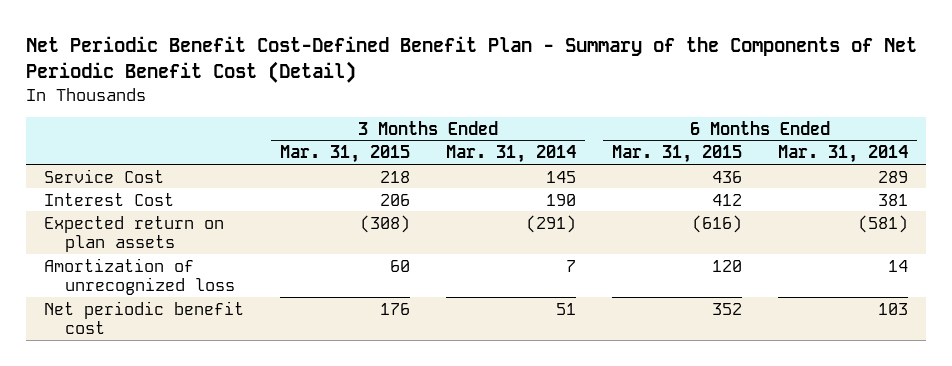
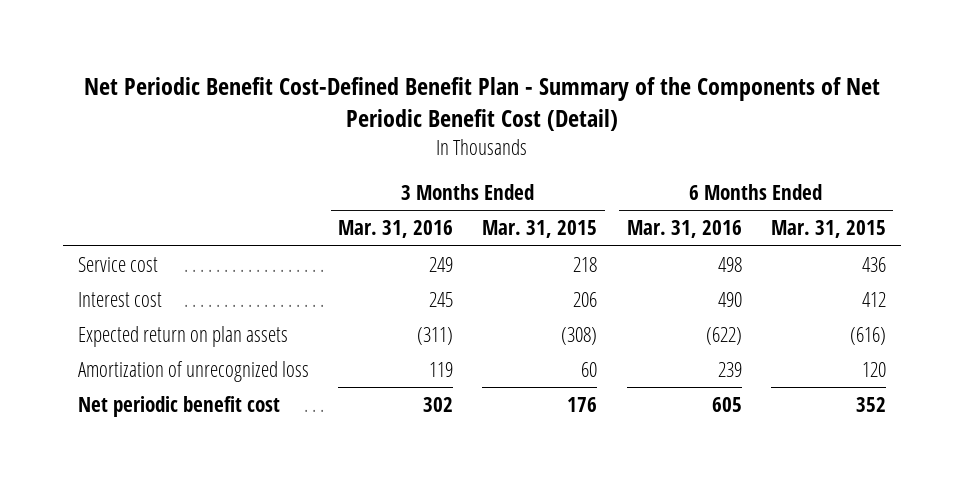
- | 3 Months Ended Mar. 31, 2015 | 3 Months Ended Mar. 31, 2014 | 6 Months Ended Mar. 31, 2015 | 6 Months Ended Mar. 31, 2014
+ | 3 Months Ended Mar. 31, 2016 | 3 Months Ended Mar. 31, 2015 | 6 Months Ended Mar. 31, 2016 | 6 Months Ended Mar. 31, 2015
- Service Cost | 218 | 145 | 436 | 289
- Interest Cost | 206 | 190 | 412 | 381
+ Service cost | 249 | 218 | 498 | 436
+ Interest cost | 245 | 206 | 490 | 412

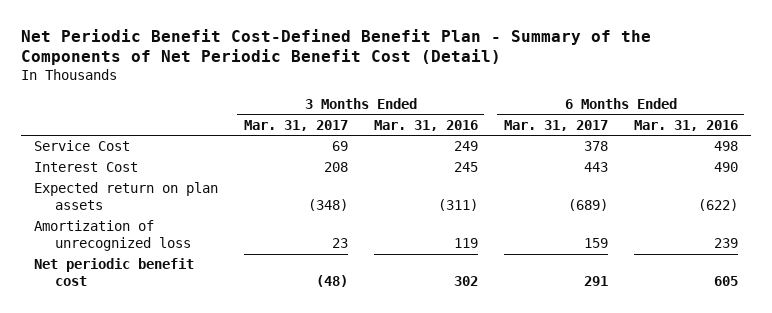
- | 3 Months Ended Mar. 31, 2016 | 3 Months Ended Mar. 31, 2015 | 6 Months Ended Mar. 31, 2016 | 6 Months Ended Mar. 31, 2015
+ | 3 Months Ended Mar. 31, 2017 | 3 Months Ended Mar. 31, 2016 | 6 Months Ended Mar. 31, 2017 | 6 Months Ended Mar. 31, 2016
- Service cost | 249 | 218 | 498 | 436
- Interest cost | 245 | 206 | 490 | 412
+ Service Cost | 69 | 249 | 378 | 498
+ Interest Cost | 208 | 245 | 443 | 490

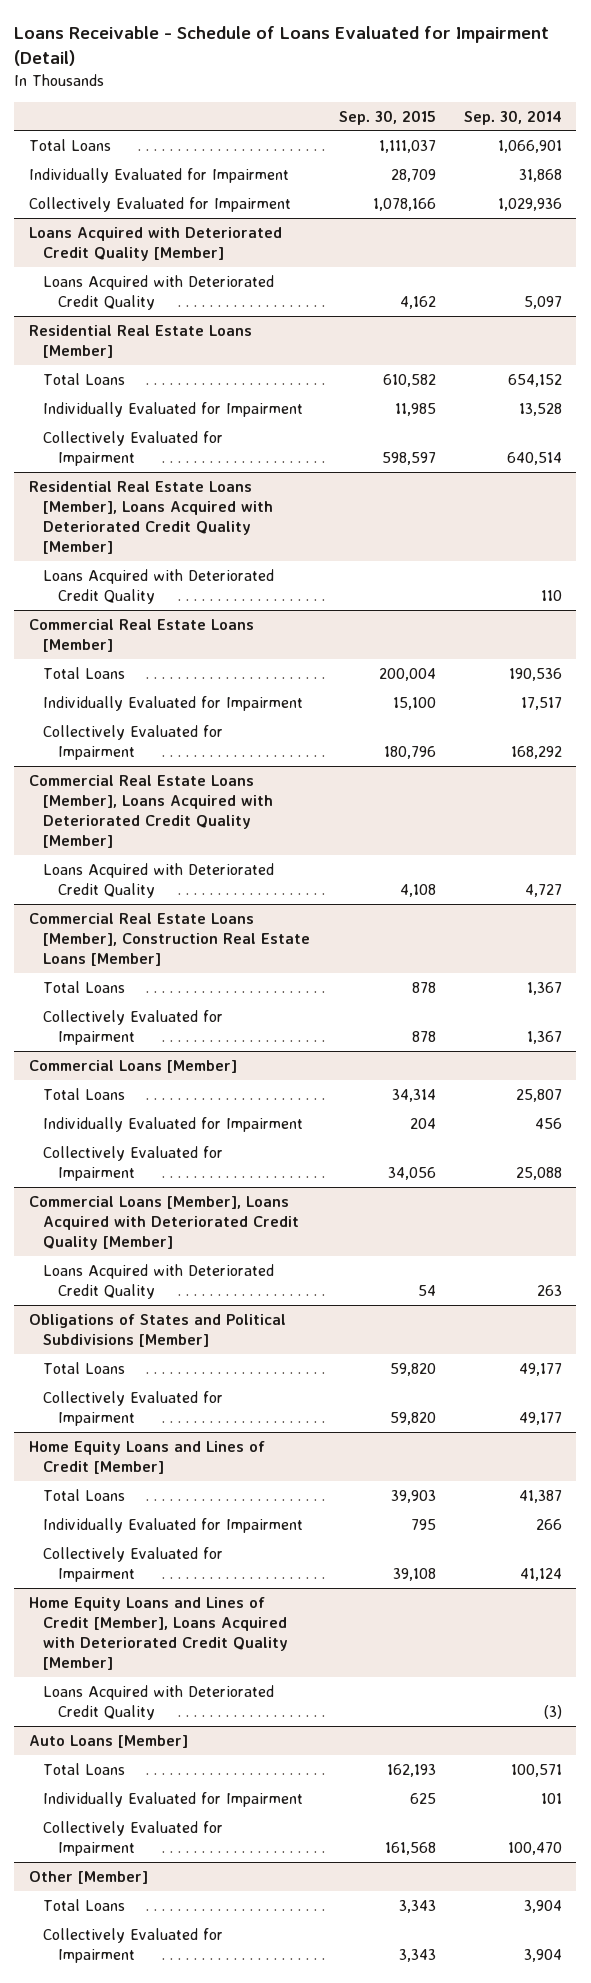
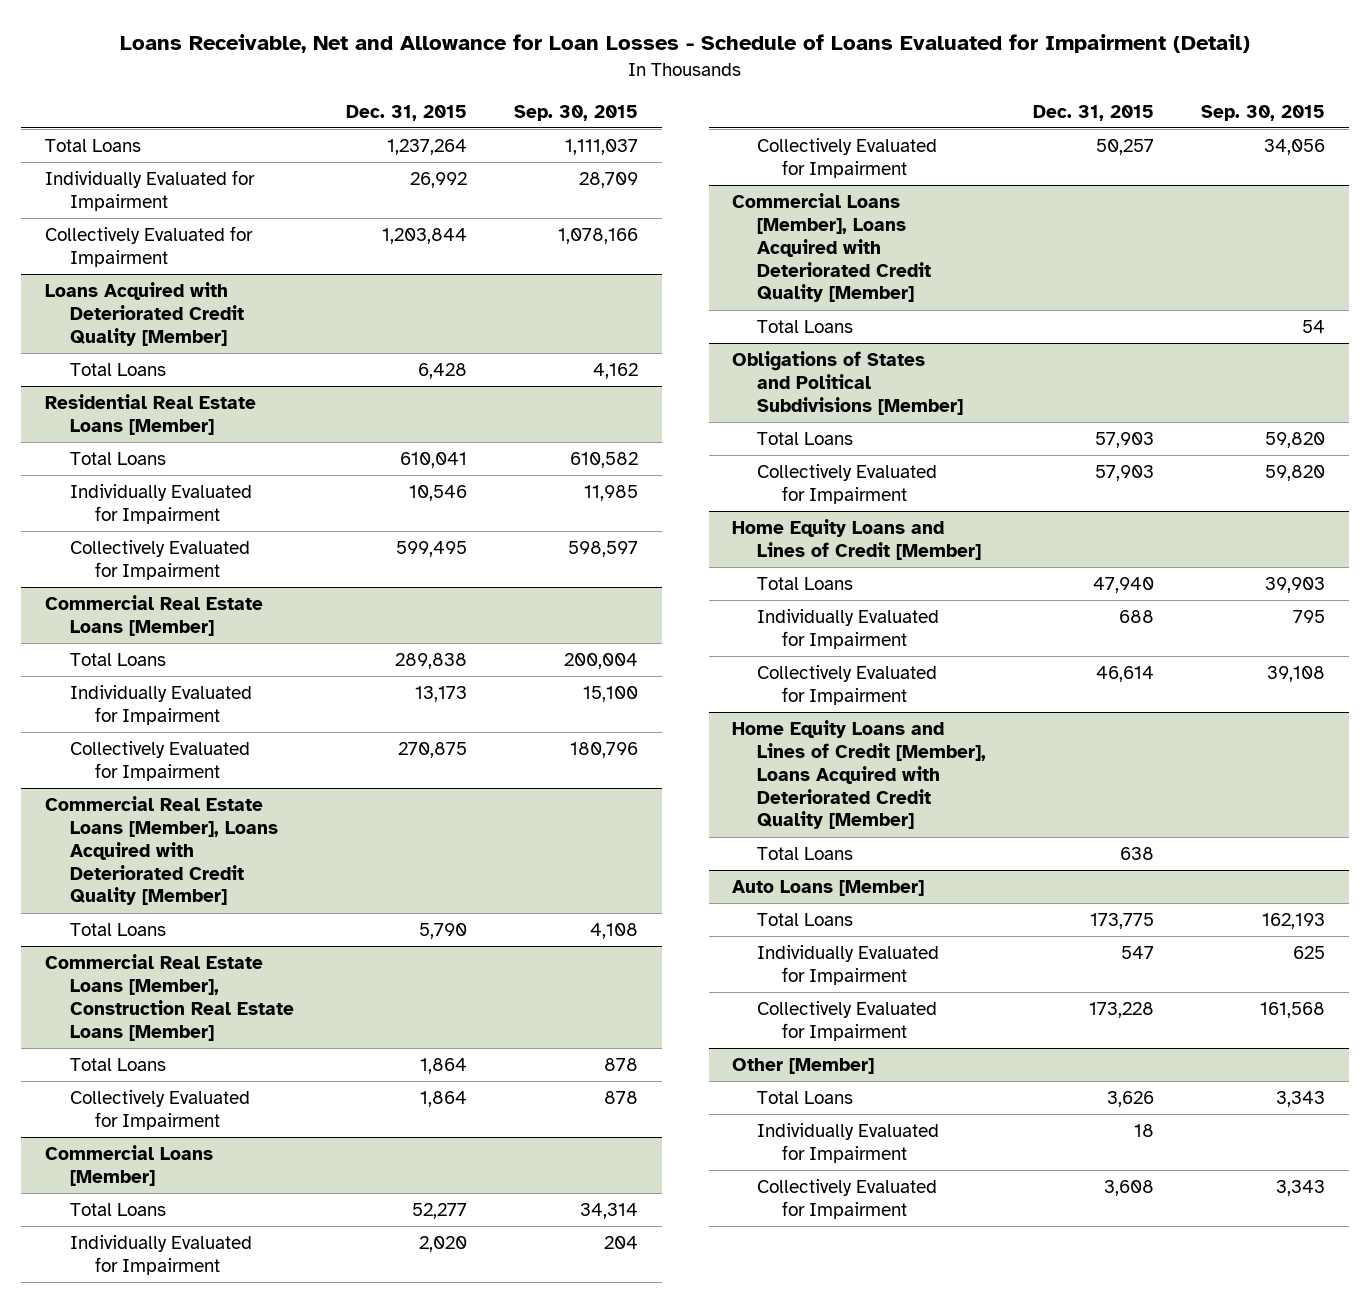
- Loans Receivable - Schedule of Loans Evaluated for Impairment (Detail)
+ Loans Receivable, Net and Allowance for Loan Losses - Schedule of Loans Evaluated for Impairment (Detail)
- | Sep. 30, 2015 | Sep. 30, 2014
+ | Dec. 31, 2015 | Sep. 30, 2015
@ Loans Acquired with Deteriorated Credit Quality [Member]
- Loans Acquired with Deteriorated Credit Quality | 4,162 | 5,097
+ Total Loans | 6,428 | 4,162
- Residential Real Estate Loans [Member], Loans Acquired with Deteriorated Credit Quality [Member]
- Loans Acquired with Deteriorated Credit Quality | | 110
@ Commercial Real Estate Loans [Member], Loans Acquired with Deteriorated Credit Quality [Member]
- Loans Acquired with Deteriorated Credit Quality | 4,108 | 4,727
+ Total Loans | 5,790 | 4,108
@ Commercial Loans [Member], Loans Acquired with Deteriorated Credit Quality [Member]
- Loans Acquired with Deteriorated Credit Quality | 54 | 263
+ Total Loans | | 54
@ Home Equity Loans and Lines of Credit [Member], Loans Acquired with Deteriorated Credit Quality [Member]
- Loans Acquired with Deteriorated Credit Quality | | (3)
+ Total Loans | 638 |
@ Other [Member]
+ Individually Evaluated for Impairment | 18 |

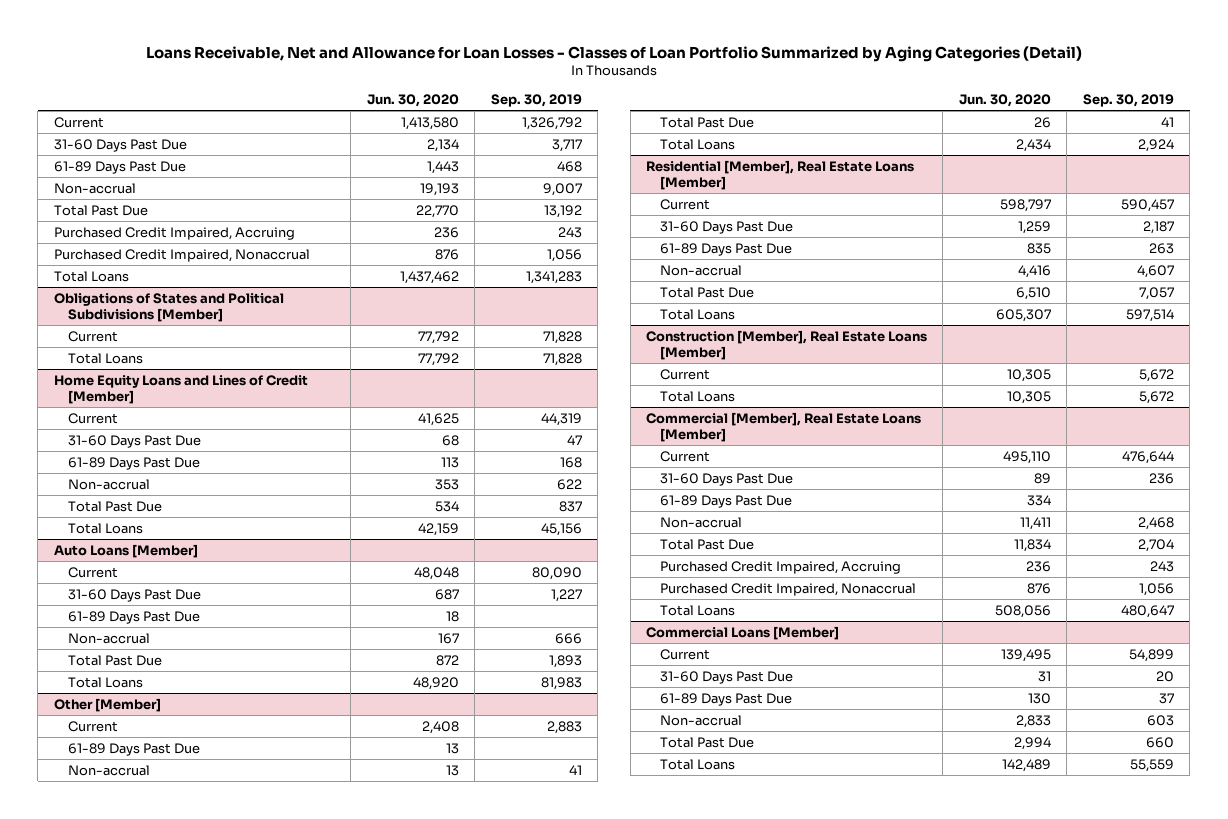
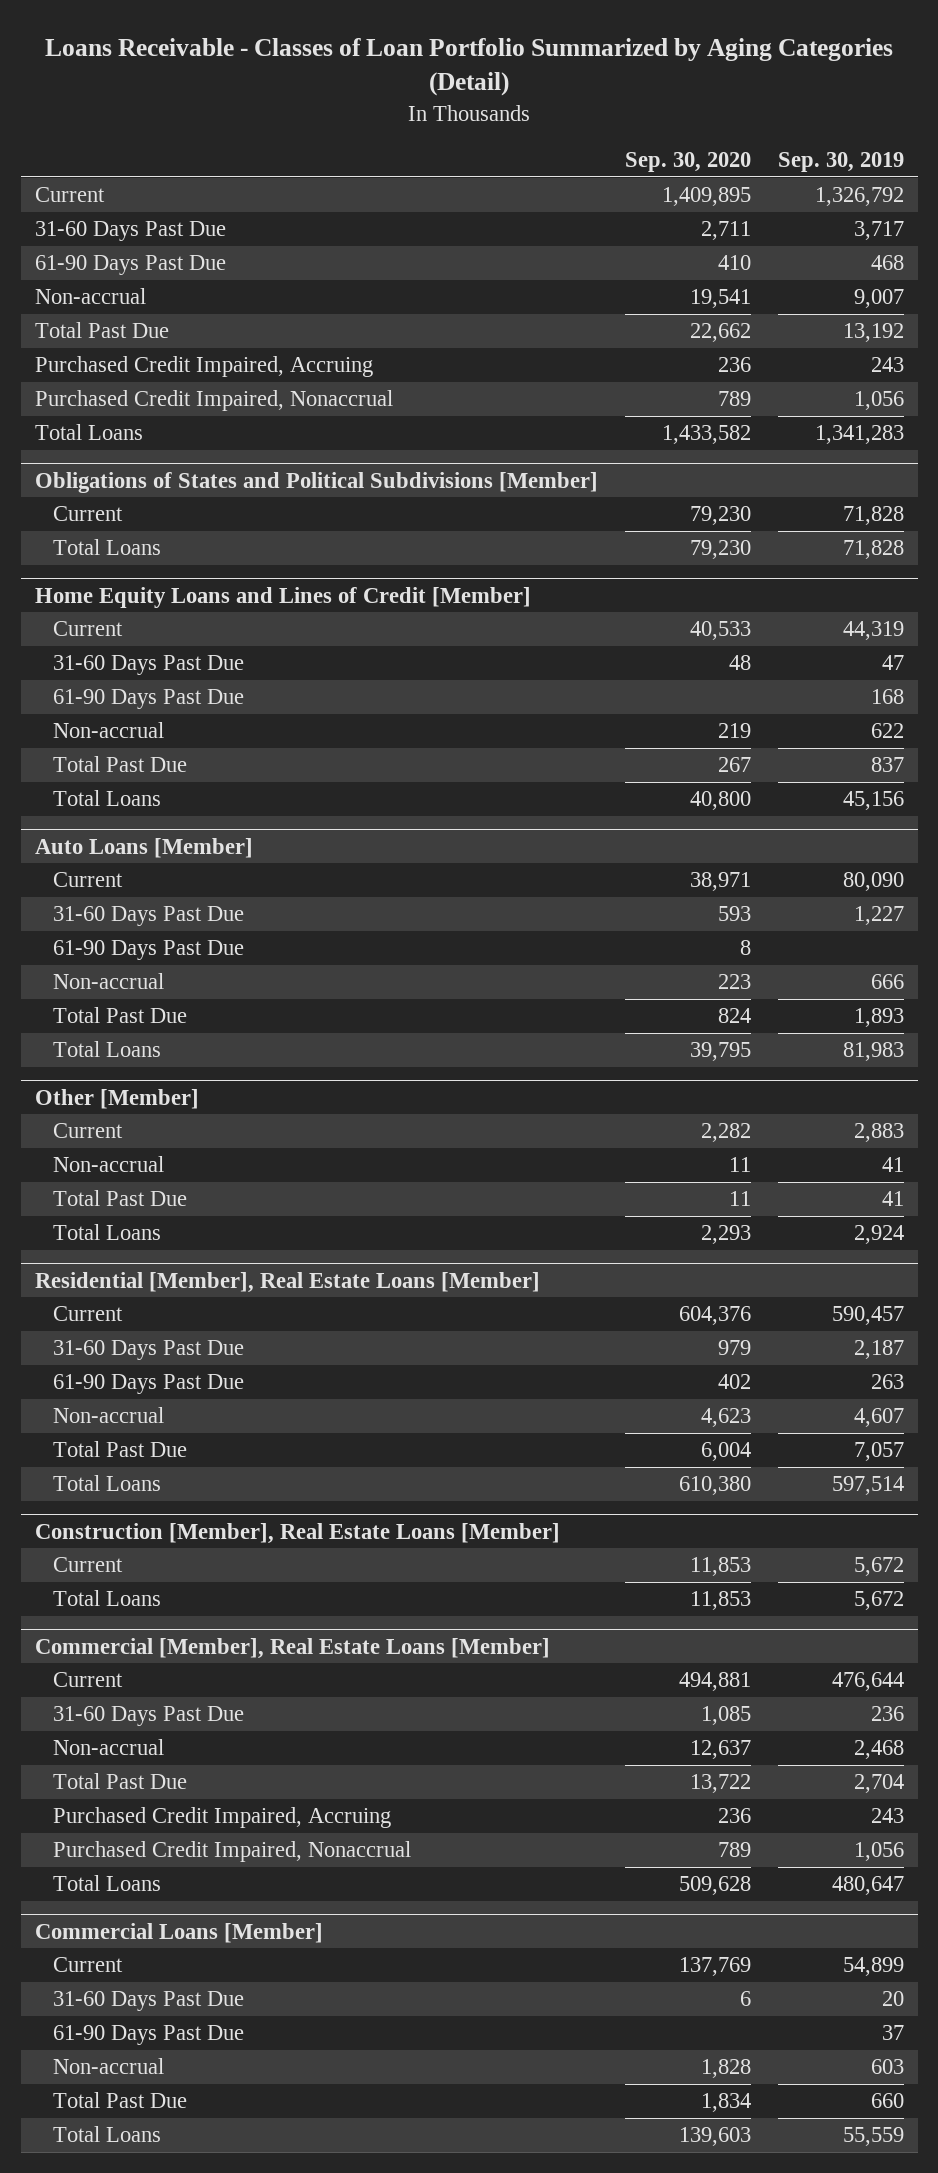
- Loans Receivable, Net and Allowance for Loan Losses - Classes of Loan Portfolio Summarized by Aging Categories (Detail)
+ Loans Receivable - Classes of Loan Portfolio Summarized by Aging Categories (Detail)
- | Jun. 30, 2020 | Sep. 30, 2019
+ | Sep. 30, 2020 | Sep. 30, 2019
- 61-89 Days Past Due | 1,443 | 468
+ 61-90 Days Past Due | 410 | 468
@ Home Equity Loans and Lines of Credit [Member]
- 61-89 Days Past Due | 113 | 168
+ 61-90 Days Past Due | | 168
@ Auto Loans [Member]
- 61-89 Days Past Due | 18 |
+ 61-90 Days Past Due | 8 |
@ Other [Member]
- 61-89 Days Past Due | 13 |
@ Residential [Member], Real Estate Loans [Member]
- 61-89 Days Past Due | 835 | 263
+ 61-90 Days Past Due | 402 | 263
@ Commercial [Member], Real Estate Loans [Member]
- 61-89 Days Past Due | 334 |
@ Commercial Loans [Member]
- 61-89 Days Past Due | 130 | 37
+ 61-90 Days Past Due | | 37

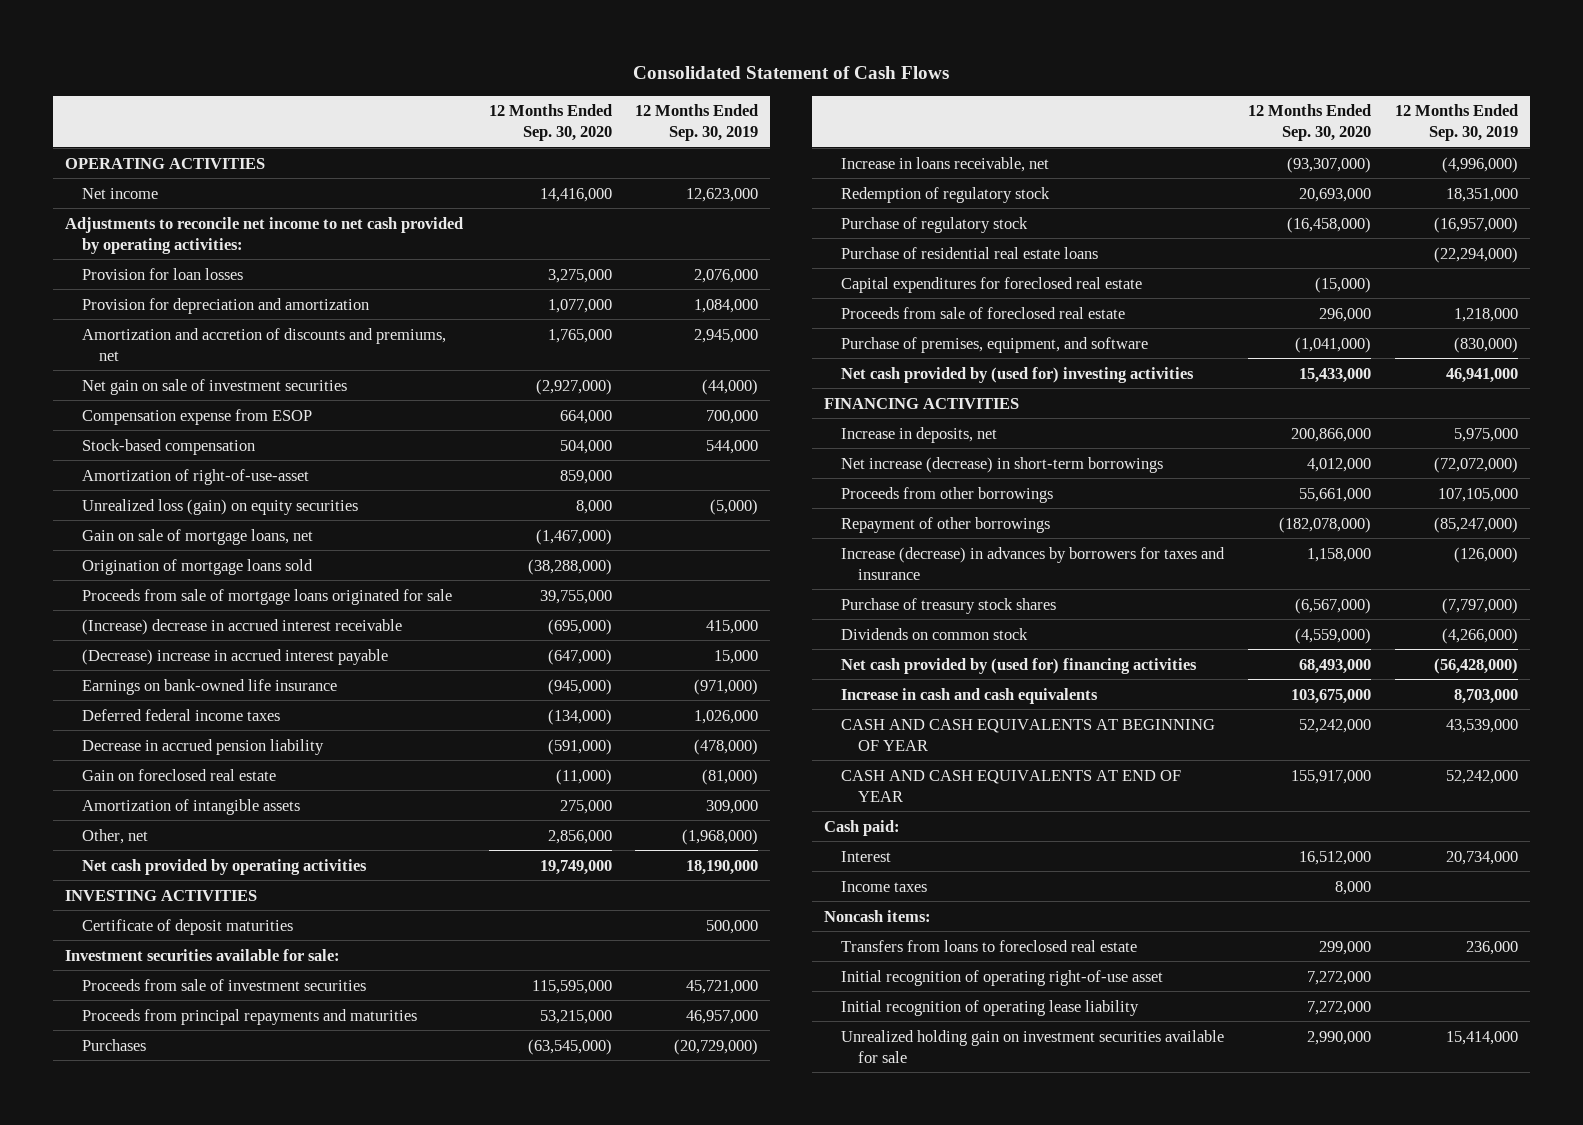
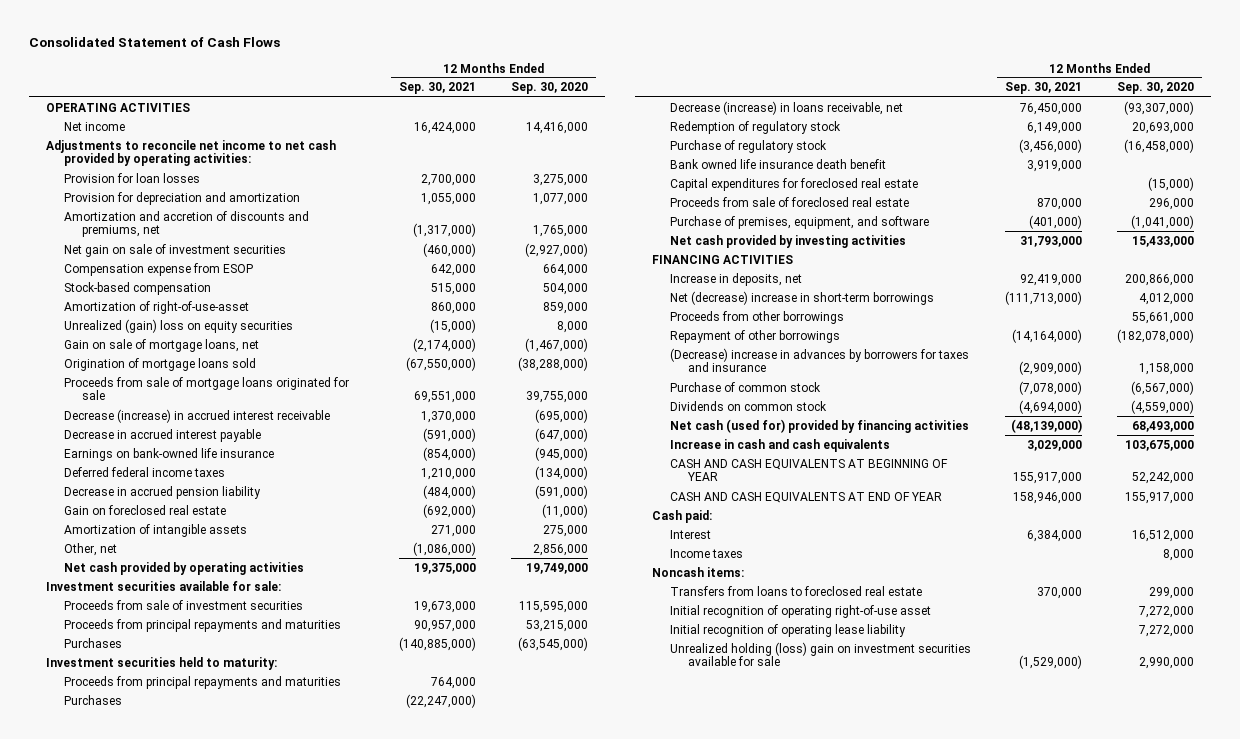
- | 12 Months Ended Sep. 30, 2020 | 12 Months Ended Sep. 30, 2019
+ | 12 Months Ended Sep. 30, 2021 | 12 Months Ended Sep. 30, 2020
- Unrealized loss (gain) on equity securities | 8,000 | (5,000)
+ Unrealized (gain) loss on equity securities | (15,000) | 8,000
- (Increase) decrease in accrued interest receivable | (695,000) | 415,000
- (Decrease) increase in accrued interest payable | (647,000) | 15,000
+ Decrease (increase) in accrued interest receivable | 1,370,000 | (695,000)
+ Decrease in accrued interest payable | (591,000) | (647,000)
- INVESTING ACTIVITIES
- Certificate of deposit maturities | | 500,000
- Increase in loans receivable, net | (93,307,000) | (4,996,000)
+ Investment securities held to maturity:
+ Proceeds from principal repayments and maturities | 764,000 |
+ Purchases | (22,247,000) |
+ Decrease (increase) in loans receivable, net | 76,450,000 | (93,307,000)
- Purchase of residential real estate loans | | (22,294,000)
+ Bank owned life insurance death benefit | 3,919,000 |
- Net cash provided by (used for) investing activities | 15,433,000 | 46,941,000
+ Net cash provided by investing activities | 31,793,000 | 15,433,000
- Net increase (decrease) in short-term borrowings | 4,012,000 | (72,072,000)
+ Net (decrease) increase in short-term borrowings | (111,713,000) | 4,012,000
- Increase (decrease) in advances by borrowers for taxes and insurance | 1,158,000 | (126,000)
- Purchase of treasury stock shares | (6,567,000) | (7,797,000)
+ (Decrease) increase in advances by borrowers for taxes and insurance | (2,909,000) | 1,158,000
+ Purchase of common stock | (7,078,000) | (6,567,000)
- Net cash provided by (used for) financing activities | 68,493,000 | (56,428,000)
+ Net cash (used for) provided by financing activities | (48,139,000) | 68,493,000
- Unrealized holding gain on investment securities available for sale | 2,990,000 | 15,414,000
+ Unrealized holding (loss) gain on investment securities available for sale | (1,529,000) | 2,990,000

